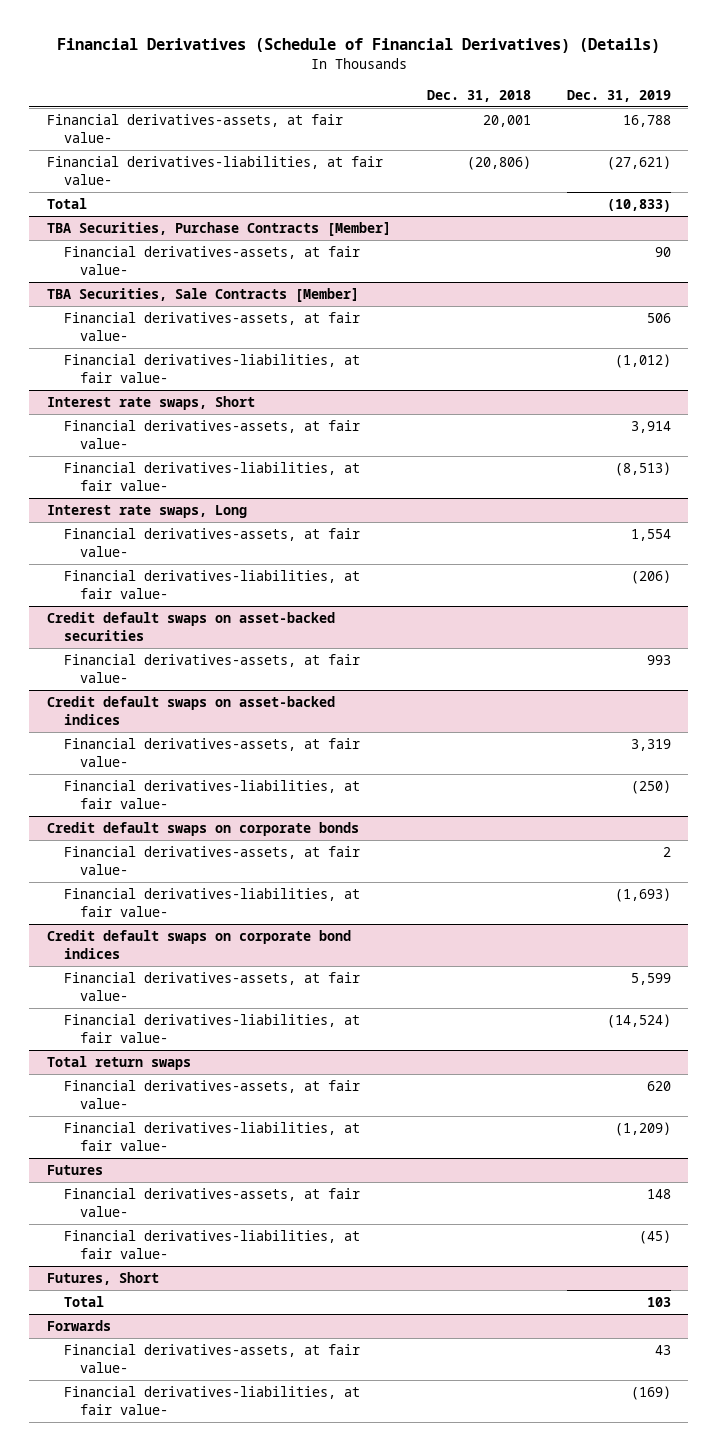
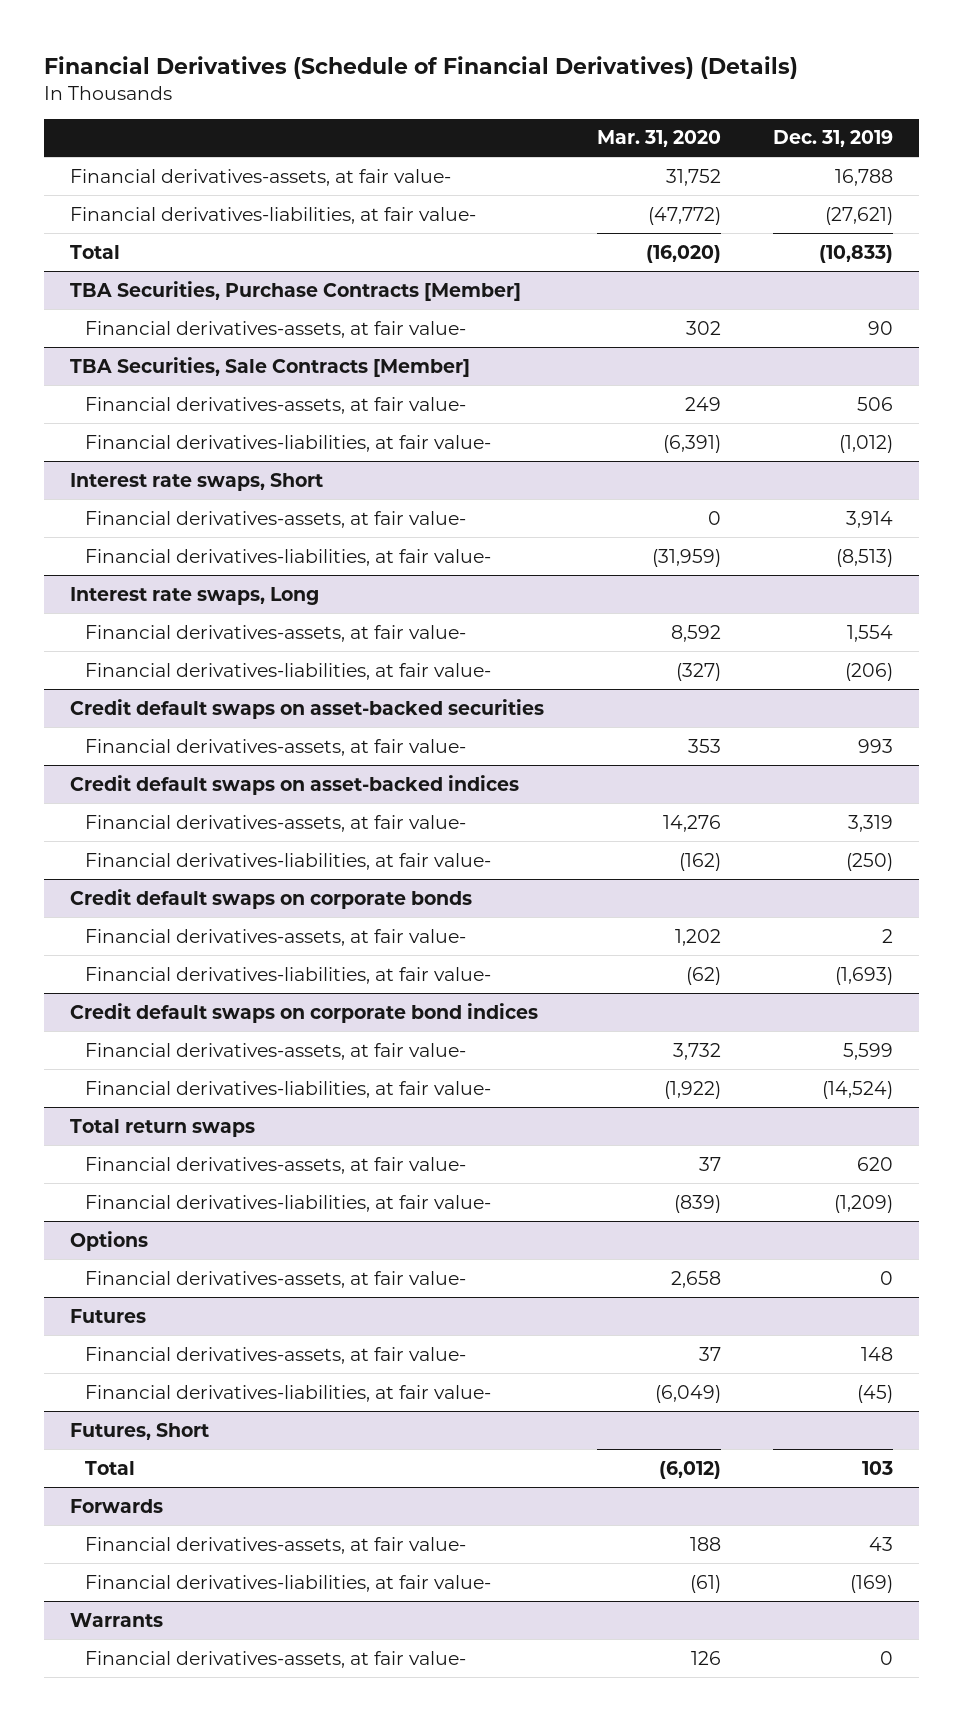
- | Dec. 31, 2018 | Dec. 31, 2019
+ | Mar. 31, 2020 | Dec. 31, 2019
+ Options
+ Financial derivatives-assets, at fair value- | 2,658 | 0
+ Warrants
+ Financial derivatives-assets, at fair value- | 126 | 0

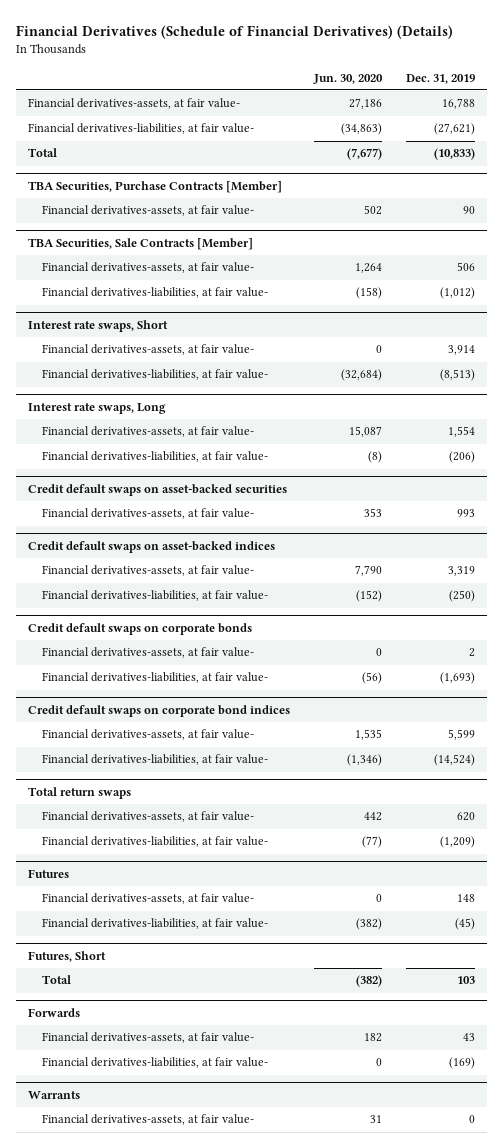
- | Mar. 31, 2020 | Dec. 31, 2019
+ | Jun. 30, 2020 | Dec. 31, 2019
- Options
- Financial derivatives-assets, at fair value- | 2,658 | 0

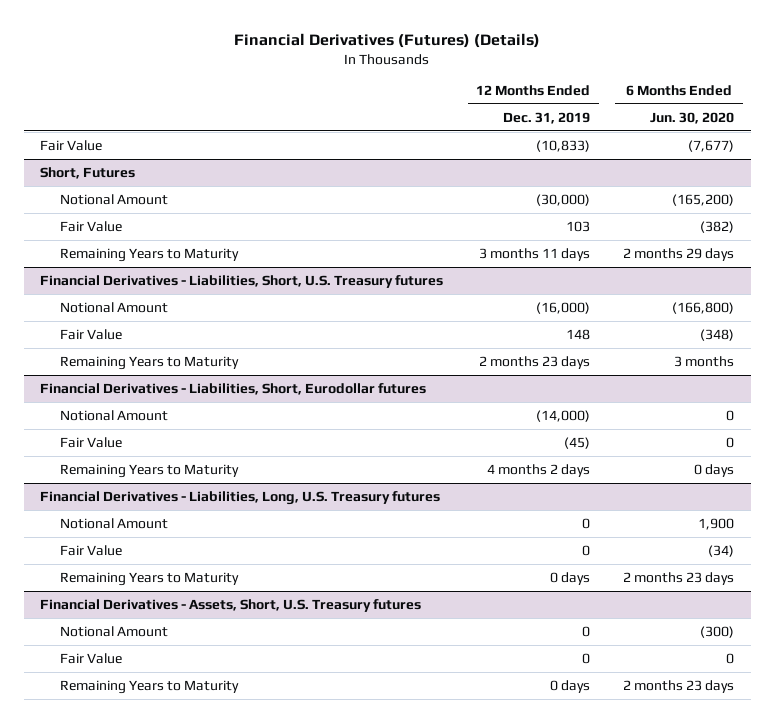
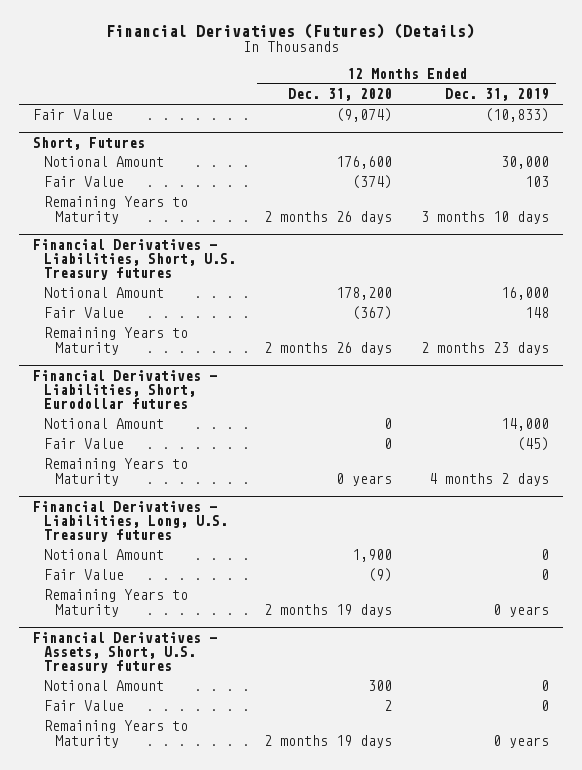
- | 12 Months Ended Dec. 31, 2019 | 6 Months Ended Jun. 30, 2020
+ | 12 Months Ended Dec. 31, 2020 | 12 Months Ended Dec. 31, 2019
@ Short, Futures
- Notional Amount | (30,000) | (165,200)
+ Notional Amount | 176,600 | 30,000
- Remaining Years to Maturity | 3 months 11 days | 2 months 29 days
+ Remaining Years to Maturity | 2 months 26 days | 3 months 10 days
@ Financial Derivatives - Liabilities, Short, U.S. Treasury futures
- Notional Amount | (16,000) | (166,800)
+ Notional Amount | 178,200 | 16,000
@ Financial Derivatives - Liabilities, Short, Eurodollar futures
- Notional Amount | (14,000) | 0
+ Notional Amount | 0 | 14,000
@ Financial Derivatives - Liabilities, Long, U.S. Treasury futures
- Remaining Years to Maturity | 0 days | 2 months 23 days
+ Remaining Years to Maturity | 2 months 19 days | 0 years
@ Financial Derivatives - Assets, Short, U.S. Treasury futures
- Remaining Years to Maturity | 0 days | 2 months 23 days
+ Remaining Years to Maturity | 2 months 19 days | 0 years

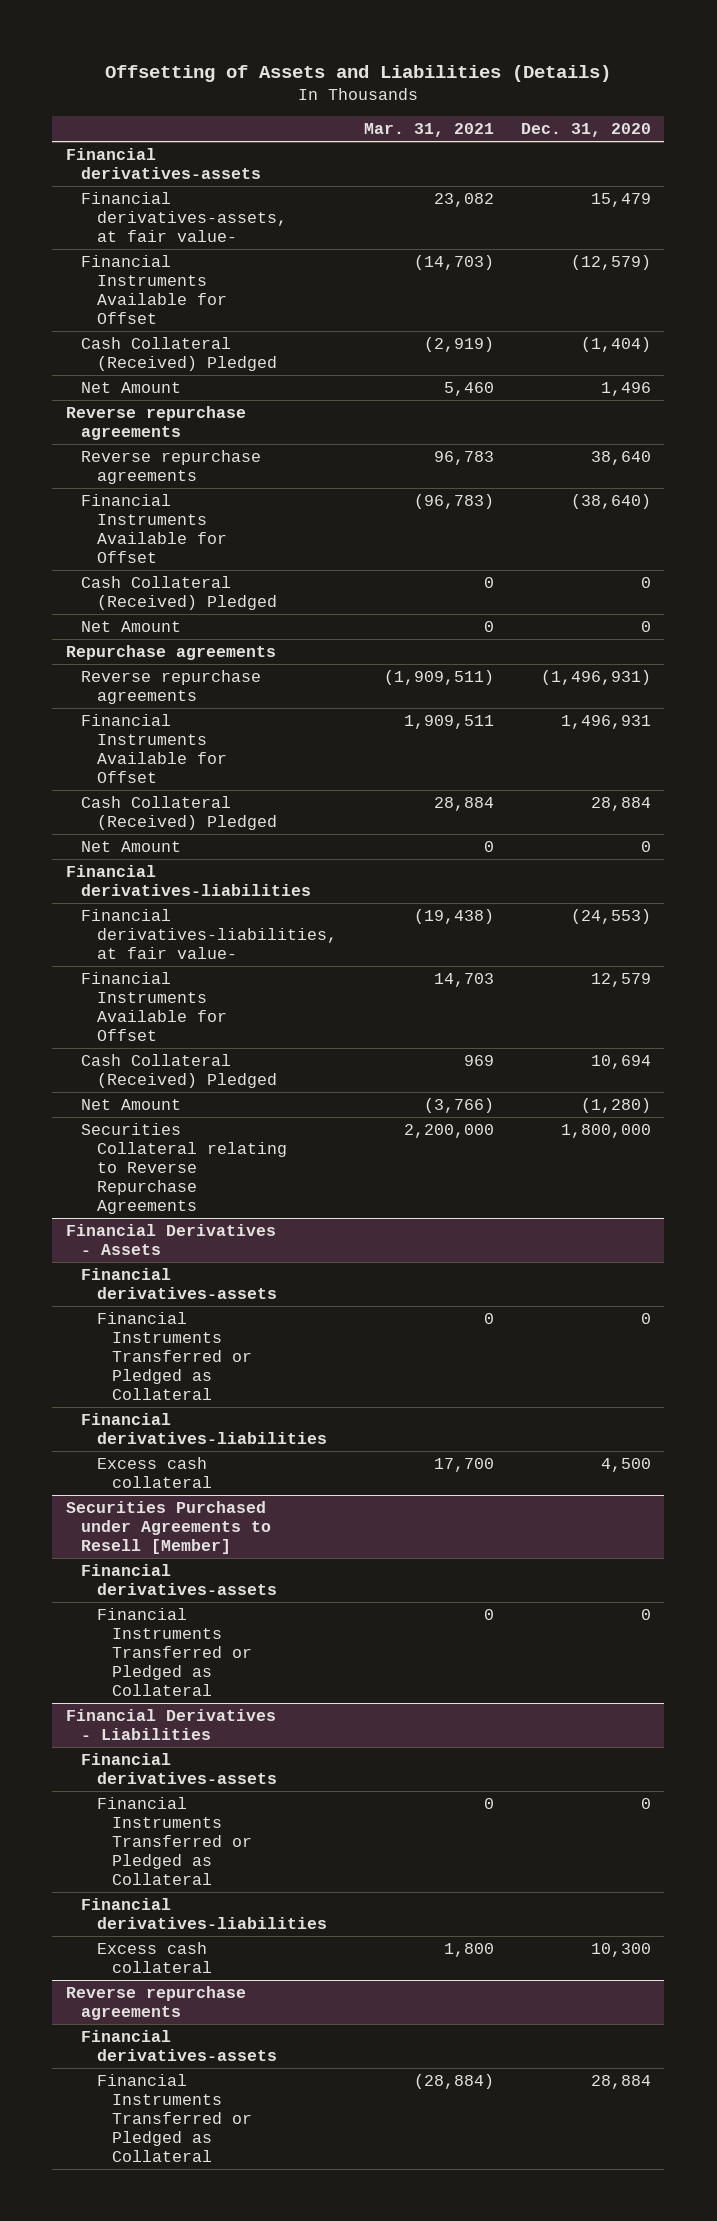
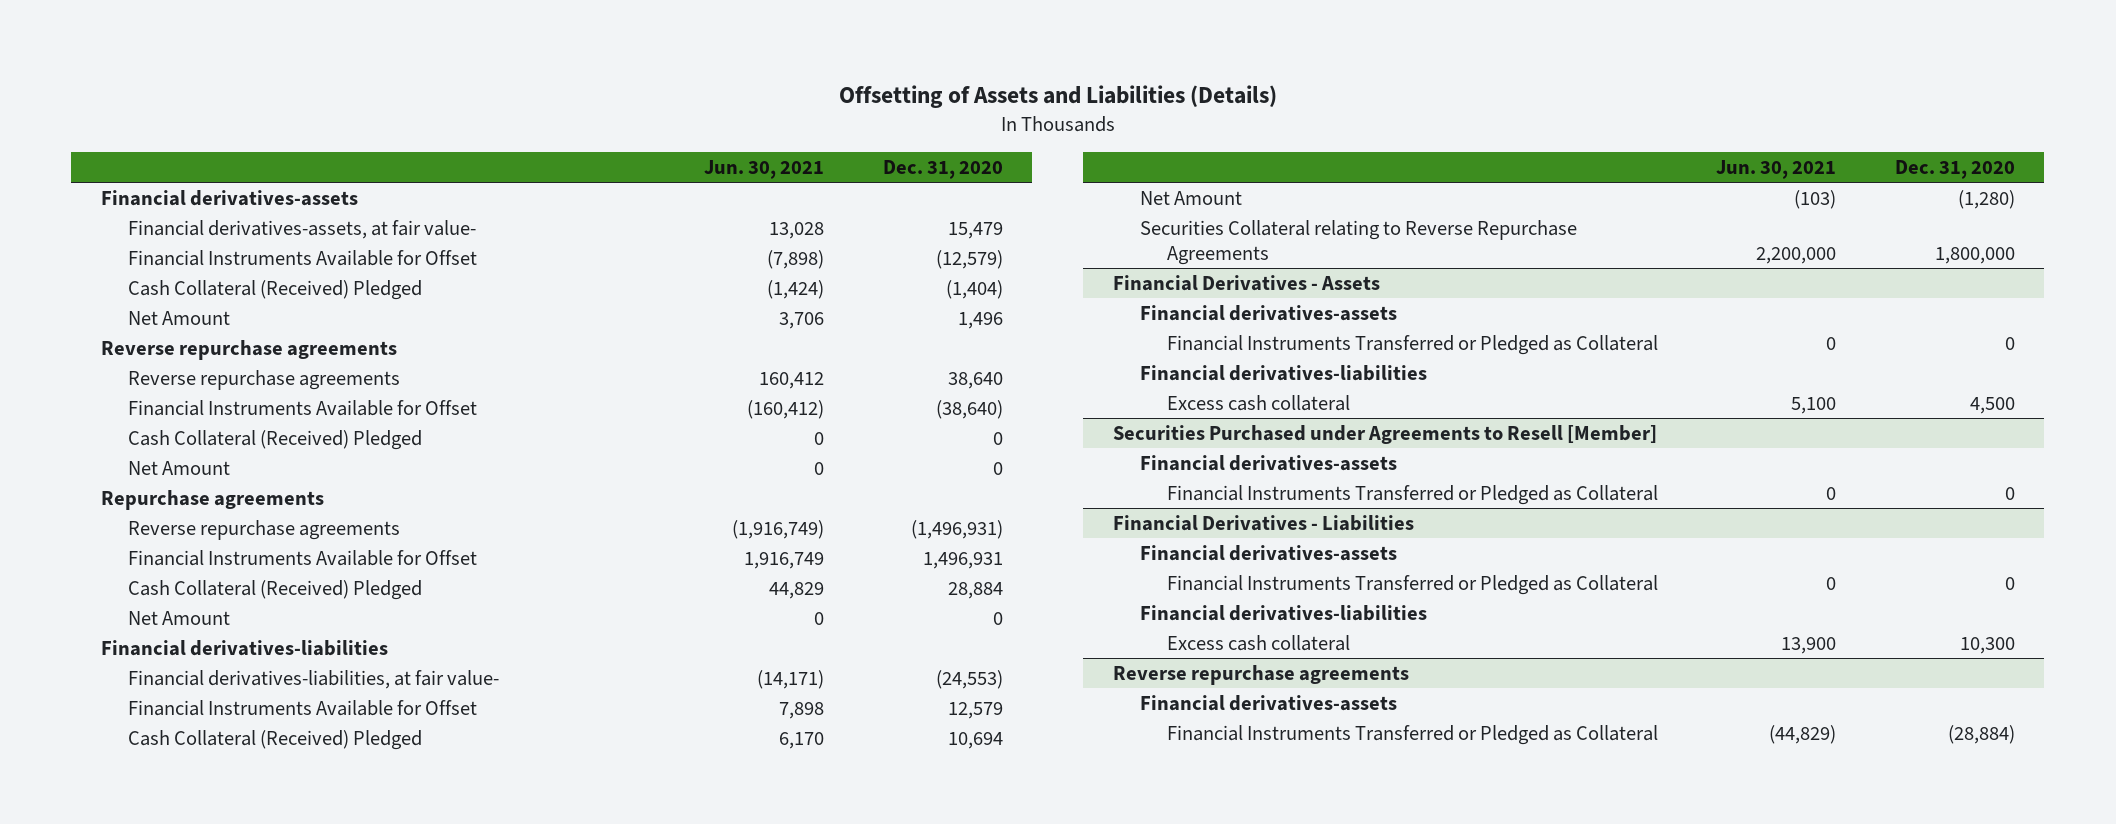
- | Mar. 31, 2021 | Dec. 31, 2020
+ | Jun. 30, 2021 | Dec. 31, 2020
@ Reverse repurchase agreements
- Financial Instruments Transferred or Pledged as Collateral | (28,884) | 28,884
+ Financial Instruments Transferred or Pledged as Collateral | (44,829) | (28,884)

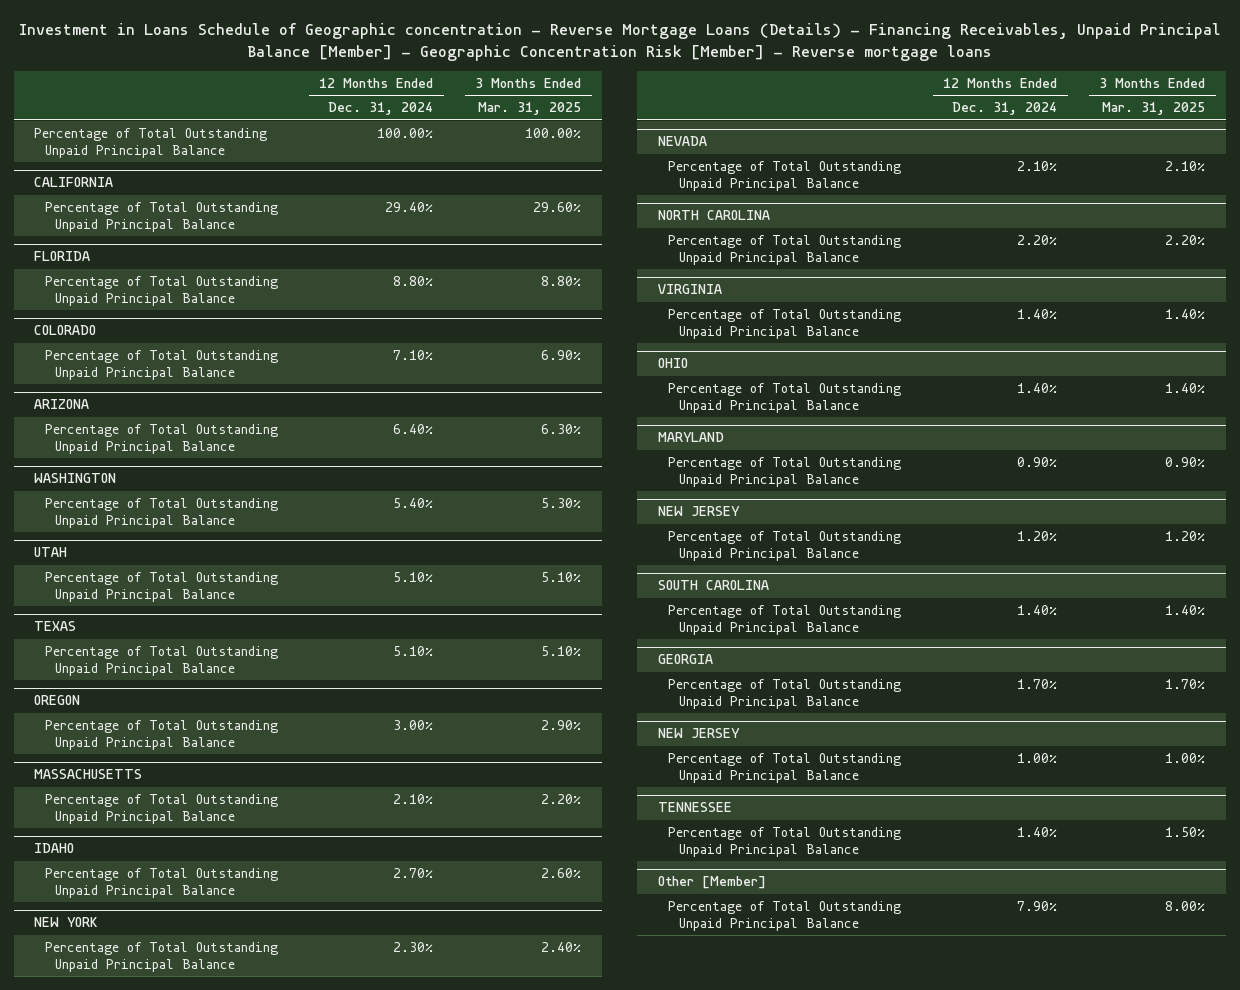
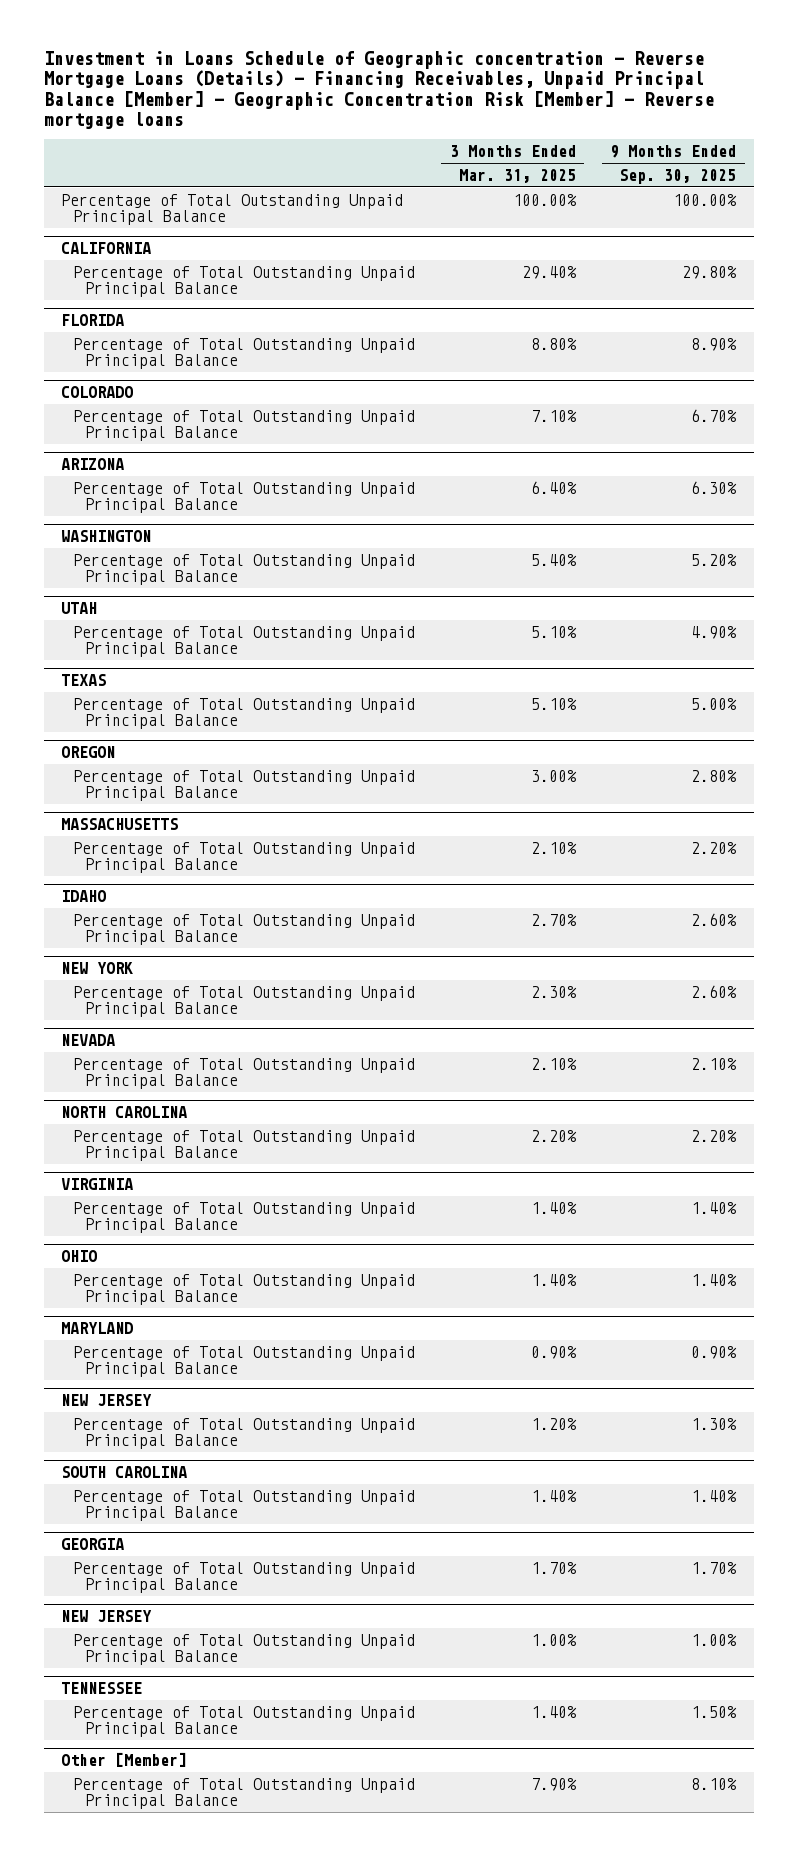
- | 12 Months Ended Dec. 31, 2024 | 3 Months Ended Mar. 31, 2025
+ | 3 Months Ended Mar. 31, 2025 | 9 Months Ended Sep. 30, 2025
@ CALIFORNIA
- Percentage of Total Outstanding Unpaid Principal Balance | 29.40% | 29.60%
+ Percentage of Total Outstanding Unpaid Principal Balance | 29.40% | 29.80%
@ COLORADO
- Percentage of Total Outstanding Unpaid Principal Balance | 7.10% | 6.90%
+ Percentage of Total Outstanding Unpaid Principal Balance | 7.10% | 6.70%
@ ARIZONA
- Percentage of Total Outstanding Unpaid Principal Balance | 6.40% | 6.30%
+ Percentage of Total Outstanding Unpaid Principal Balance | 6.40% | 6.30%
@ WASHINGTON
- Percentage of Total Outstanding Unpaid Principal Balance | 5.40% | 5.30%
+ Percentage of Total Outstanding Unpaid Principal Balance | 5.40% | 5.20%
@ OREGON
- Percentage of Total Outstanding Unpaid Principal Balance | 3.00% | 2.90%
+ Percentage of Total Outstanding Unpaid Principal Balance | 3.00% | 2.80%
@ MASSACHUSETTS
- Percentage of Total Outstanding Unpaid Principal Balance | 2.10% | 2.20%
+ Percentage of Total Outstanding Unpaid Principal Balance | 2.10% | 2.20%
@ IDAHO
- Percentage of Total Outstanding Unpaid Principal Balance | 2.70% | 2.60%
+ Percentage of Total Outstanding Unpaid Principal Balance | 2.70% | 2.60%
@ NEW YORK
- Percentage of Total Outstanding Unpaid Principal Balance | 2.30% | 2.40%
+ Percentage of Total Outstanding Unpaid Principal Balance | 2.30% | 2.60%
@ TENNESSEE
- Percentage of Total Outstanding Unpaid Principal Balance | 1.40% | 1.50%
+ Percentage of Total Outstanding Unpaid Principal Balance | 1.40% | 1.50%
@ Other [Member]
- Percentage of Total Outstanding Unpaid Principal Balance | 7.90% | 8.00%
+ Percentage of Total Outstanding Unpaid Principal Balance | 7.90% | 8.10%

